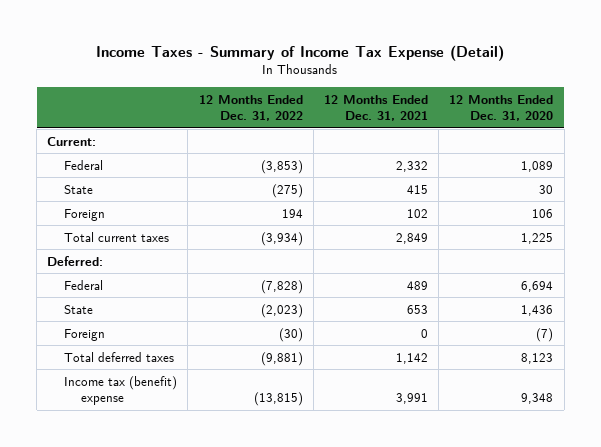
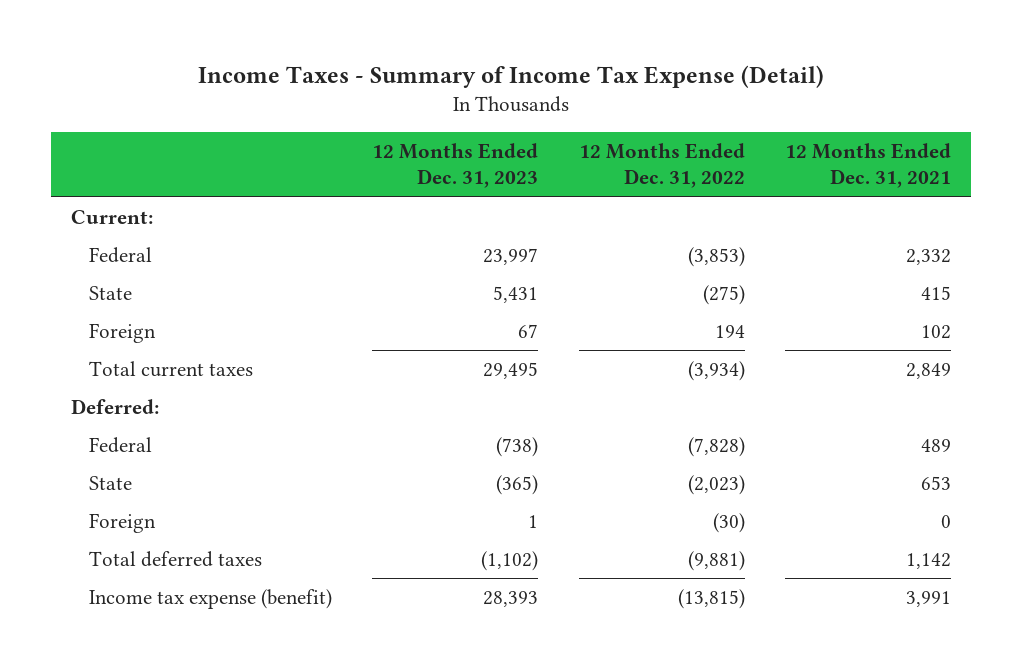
- | 12 Months Ended Dec. 31, 2022 | 12 Months Ended Dec. 31, 2021 | 12 Months Ended Dec. 31, 2020
+ | 12 Months Ended Dec. 31, 2023 | 12 Months Ended Dec. 31, 2022 | 12 Months Ended Dec. 31, 2021
- Income tax (benefit) expense | (13,815) | 3,991 | 9,348
+ Income tax expense (benefit) | 28,393 | (13,815) | 3,991

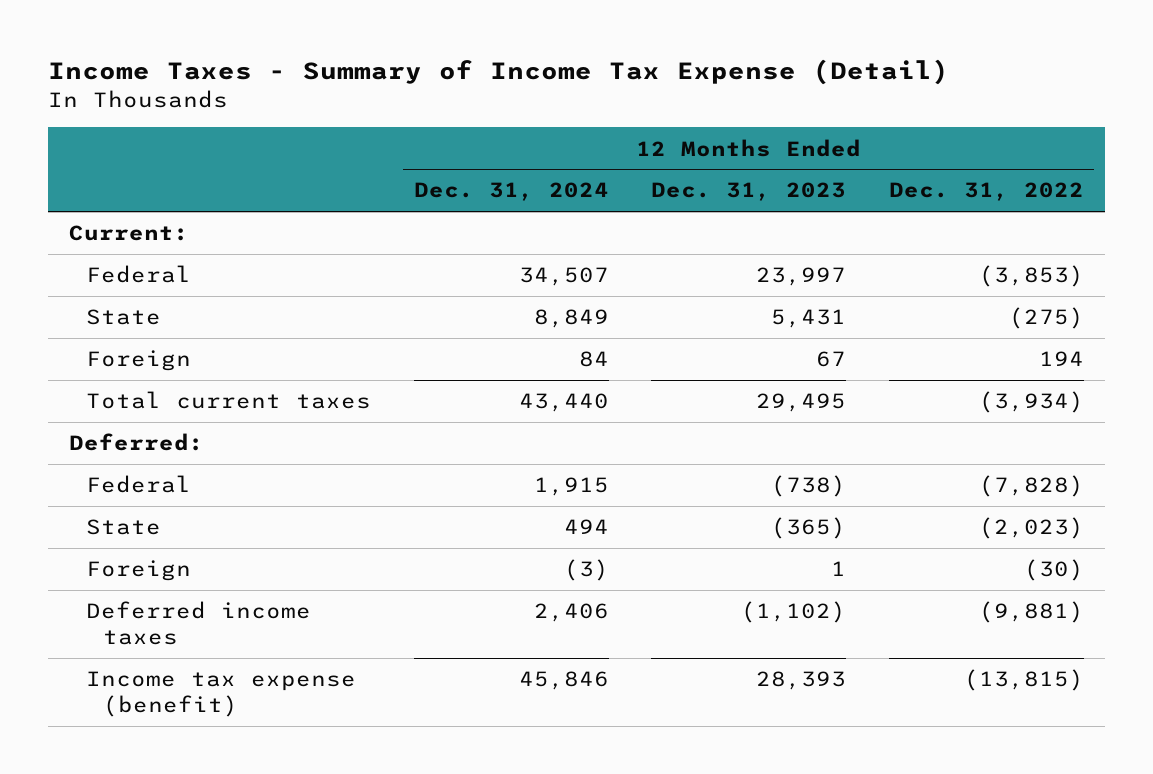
- | 12 Months Ended Dec. 31, 2023 | 12 Months Ended Dec. 31, 2022 | 12 Months Ended Dec. 31, 2021
+ | 12 Months Ended Dec. 31, 2024 | 12 Months Ended Dec. 31, 2023 | 12 Months Ended Dec. 31, 2022
- Total deferred taxes | (1,102) | (9,881) | 1,142
+ Deferred income taxes | 2,406 | (1,102) | (9,881)

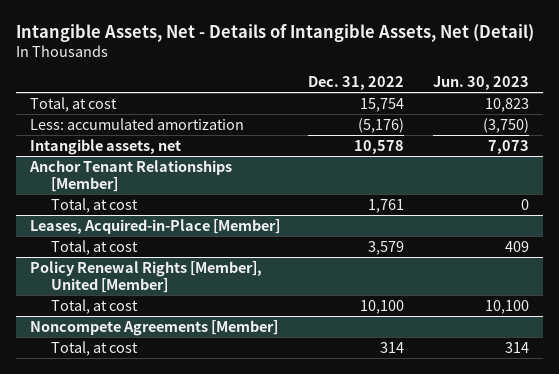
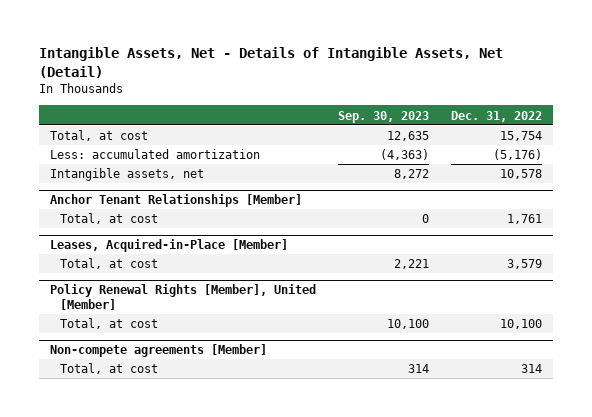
- | Dec. 31, 2022 | Jun. 30, 2023
+ | Sep. 30, 2023 | Dec. 31, 2022
- Noncompete Agreements [Member]
+ Non-compete agreements [Member]

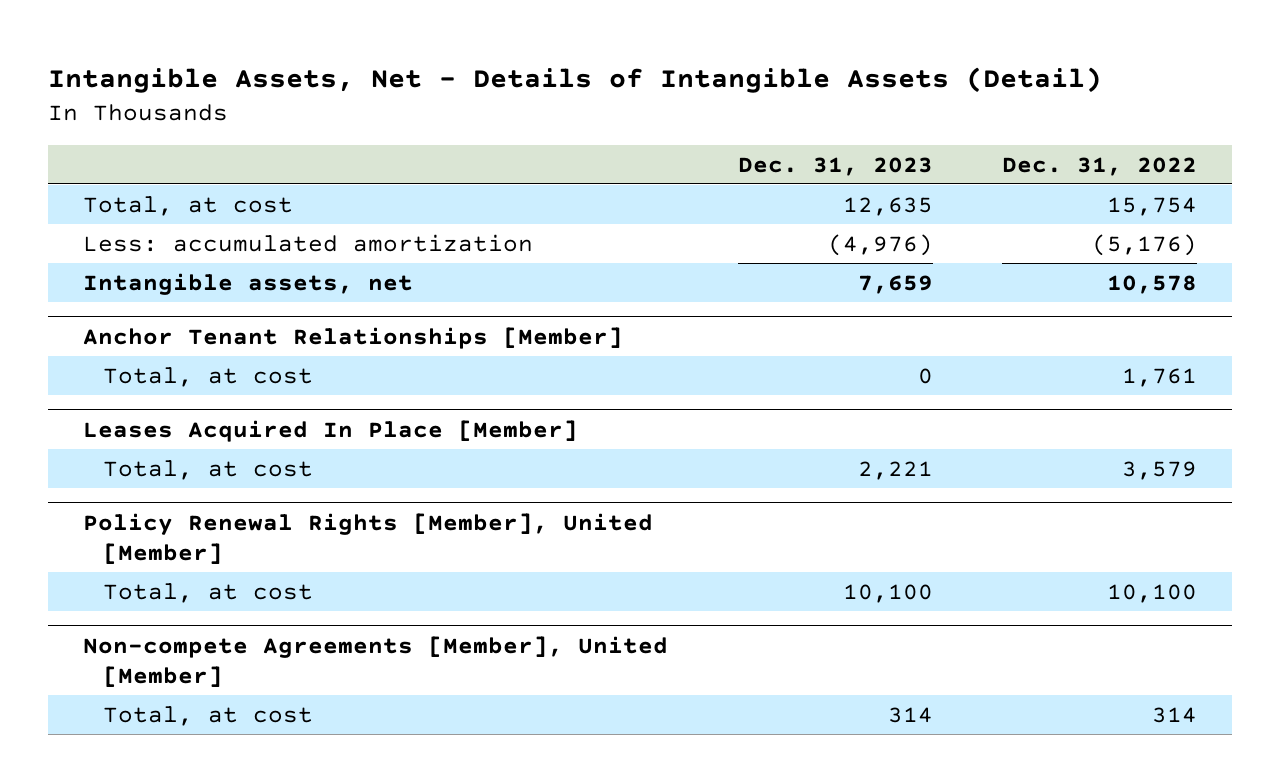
- Intangible Assets, Net - Details of Intangible Assets, Net (Detail)
+ Intangible Assets, Net - Details of Intangible Assets (Detail)
- | Sep. 30, 2023 | Dec. 31, 2022
+ | Dec. 31, 2023 | Dec. 31, 2022
- Leases, Acquired-in-Place [Member]
+ Leases Acquired In Place [Member]
- Non-compete agreements [Member]
+ Non-compete Agreements [Member], United [Member]

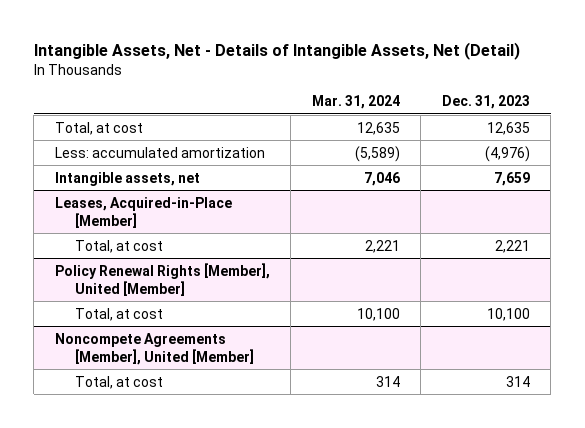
- Intangible Assets, Net - Details of Intangible Assets (Detail)
+ Intangible Assets, Net - Details of Intangible Assets, Net (Detail)
- | Dec. 31, 2023 | Dec. 31, 2022
+ | Mar. 31, 2024 | Dec. 31, 2023
- Anchor Tenant Relationships [Member]
- Total, at cost | 0 | 1,761
- Leases Acquired In Place [Member]
+ Leases, Acquired-in-Place [Member]
- Non-compete Agreements [Member], United [Member]
+ Noncompete Agreements [Member], United [Member]

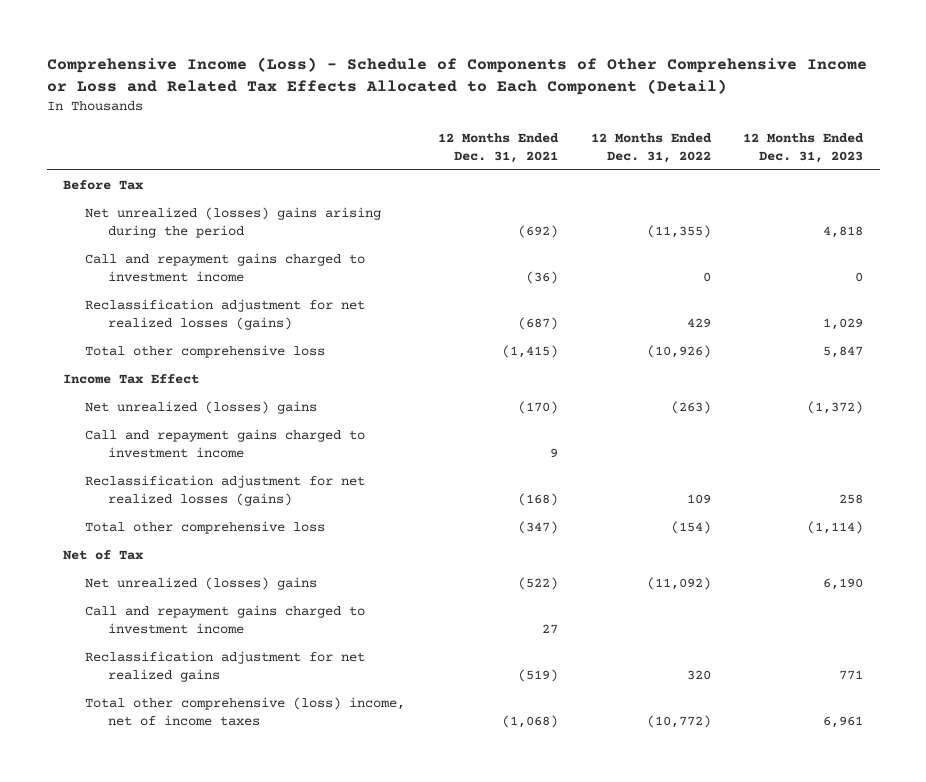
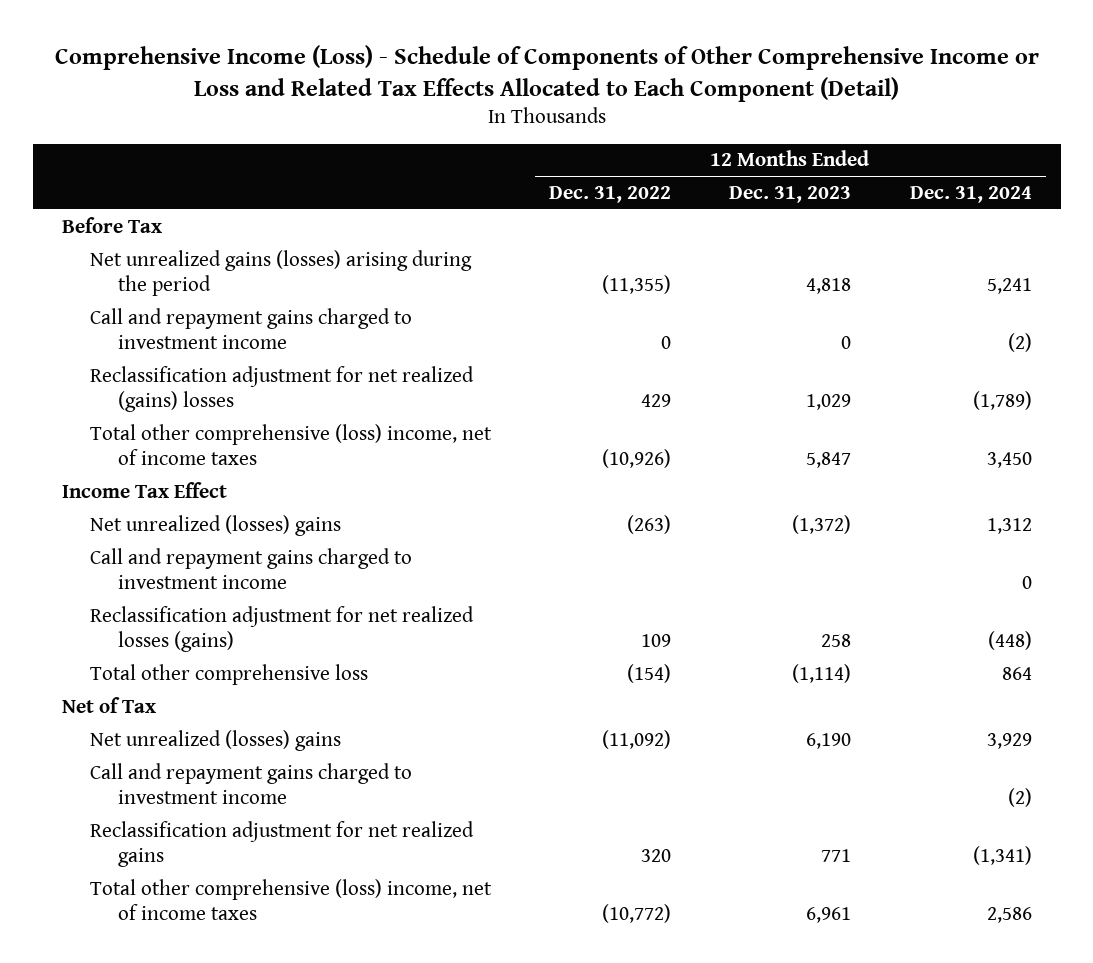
- | 12 Months Ended Dec. 31, 2021 | 12 Months Ended Dec. 31, 2022 | 12 Months Ended Dec. 31, 2023
+ | 12 Months Ended Dec. 31, 2022 | 12 Months Ended Dec. 31, 2023 | 12 Months Ended Dec. 31, 2024
- Net unrealized (losses) gains arising during the period | (692) | (11,355) | 4,818
+ Net unrealized gains (losses) arising during the period | (11,355) | 4,818 | 5,241
- Reclassification adjustment for net realized losses (gains) | (687) | 429 | 1,029
- Total other comprehensive loss | (1,415) | (10,926) | 5,847
+ Reclassification adjustment for net realized (gains) losses | 429 | 1,029 | (1,789)
+ Total other comprehensive (loss) income, net of income taxes | (10,926) | 5,847 | 3,450

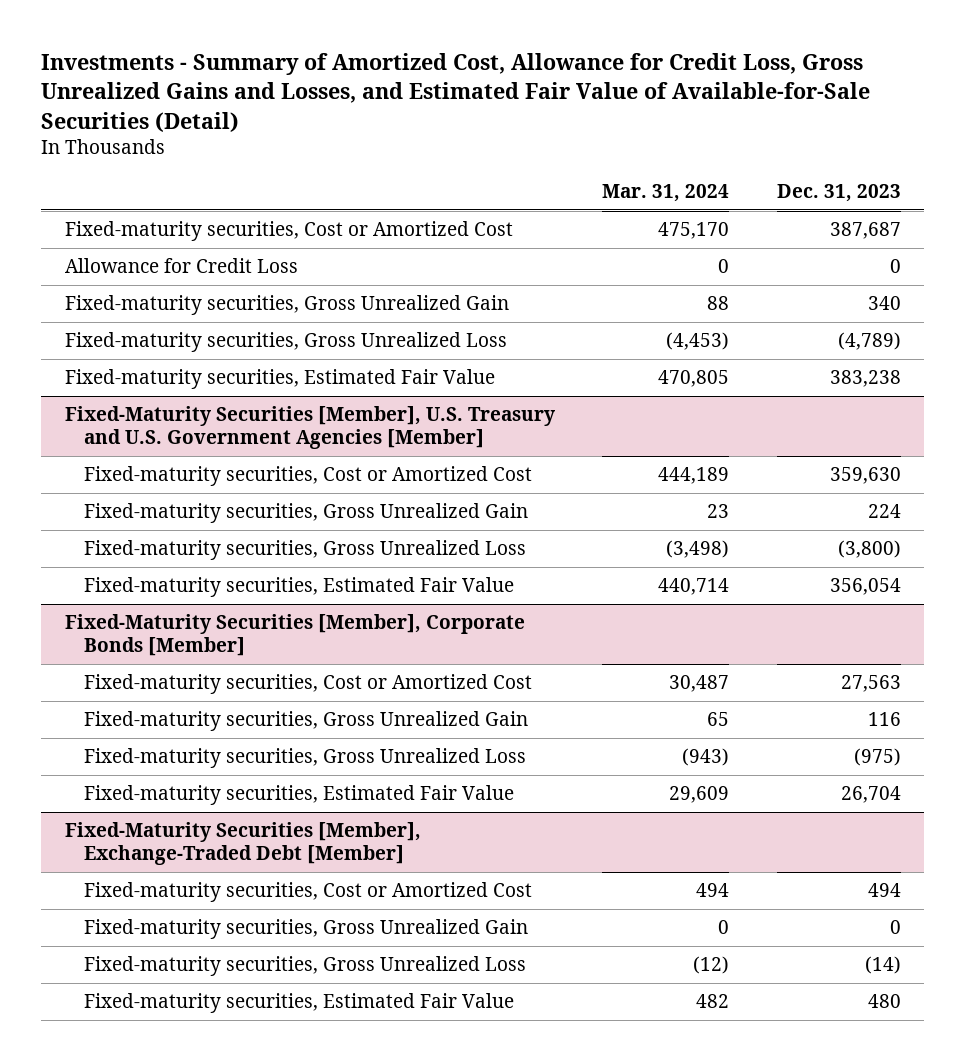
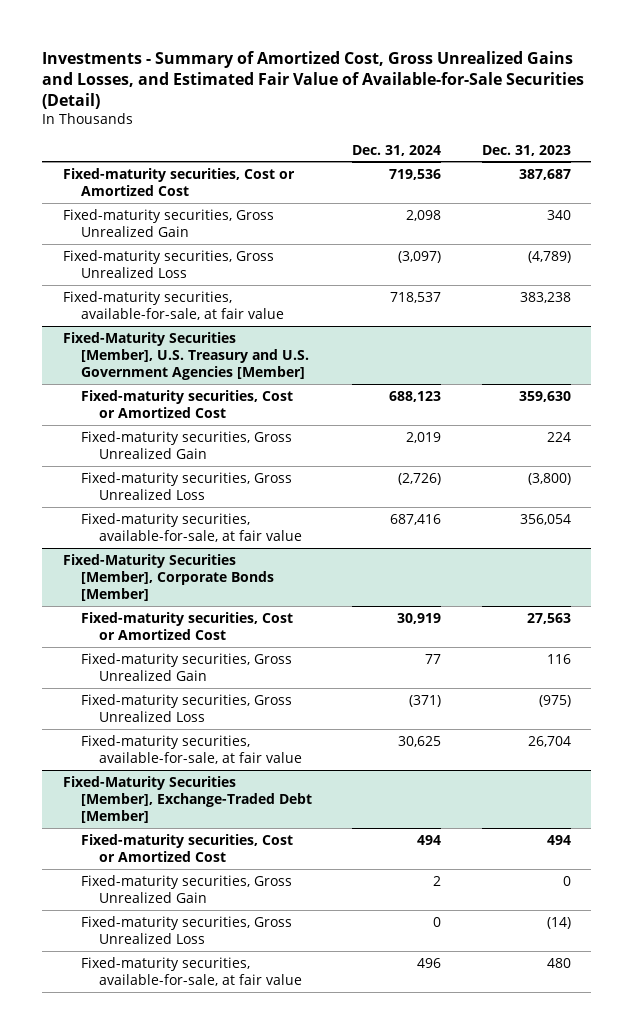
- Investments - Summary of Amortized Cost, Allowance for Credit Loss, Gross Unrealized Gains and Losses, and Estimated Fair Value of Available-for-Sale Securities (Detail)
+ Investments - Summary of Amortized Cost, Gross Unrealized Gains and Losses, and Estimated Fair Value of Available-for-Sale Securities (Detail)
- | Mar. 31, 2024 | Dec. 31, 2023
+ | Dec. 31, 2024 | Dec. 31, 2023
- Allowance for Credit Loss | 0 | 0
- Fixed-maturity securities, Estimated Fair Value | 470,805 | 383,238
+ Fixed-maturity securities, available-for-sale, at fair value | 718,537 | 383,238
@ Fixed-Maturity Securities [Member], U.S. Treasury and U.S. Government Agencies [Member]
- Fixed-maturity securities, Estimated Fair Value | 440,714 | 356,054
+ Fixed-maturity securities, available-for-sale, at fair value | 687,416 | 356,054
@ Fixed-Maturity Securities [Member], Corporate Bonds [Member]
- Fixed-maturity securities, Estimated Fair Value | 29,609 | 26,704
+ Fixed-maturity securities, available-for-sale, at fair value | 30,625 | 26,704
@ Fixed-Maturity Securities [Member], Exchange-Traded Debt [Member]
- Fixed-maturity securities, Estimated Fair Value | 482 | 480
+ Fixed-maturity securities, available-for-sale, at fair value | 496 | 480

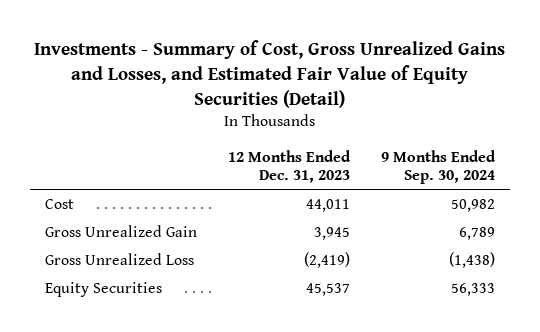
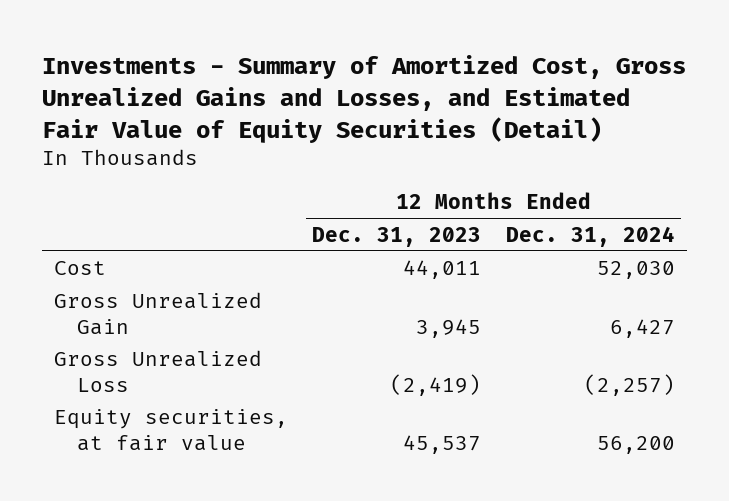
- Investments - Summary of Cost, Gross Unrealized Gains and Losses, and Estimated Fair Value of Equity Securities (Detail)
+ Investments - Summary of Amortized Cost, Gross Unrealized Gains and Losses, and Estimated Fair Value of Equity Securities (Detail)
- | 12 Months Ended Dec. 31, 2023 | 9 Months Ended Sep. 30, 2024
+ | 12 Months Ended Dec. 31, 2023 | 12 Months Ended Dec. 31, 2024
- Equity Securities | 45,537 | 56,333
+ Equity securities, at fair value | 45,537 | 56,200

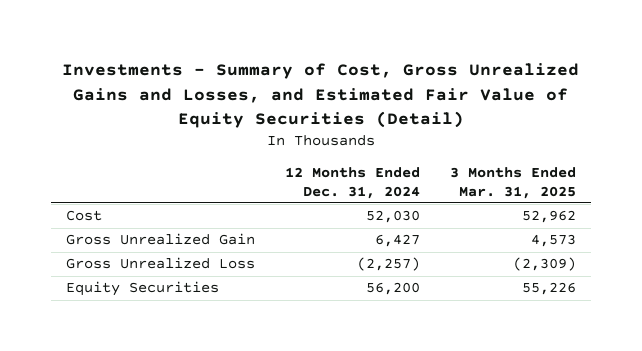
- Investments - Summary of Amortized Cost, Gross Unrealized Gains and Losses, and Estimated Fair Value of Equity Securities (Detail)
+ Investments - Summary of Cost, Gross Unrealized Gains and Losses, and Estimated Fair Value of Equity Securities (Detail)
- | 12 Months Ended Dec. 31, 2023 | 12 Months Ended Dec. 31, 2024
+ | 12 Months Ended Dec. 31, 2024 | 3 Months Ended Mar. 31, 2025
- Equity securities, at fair value | 45,537 | 56,200
+ Equity Securities | 56,200 | 55,226

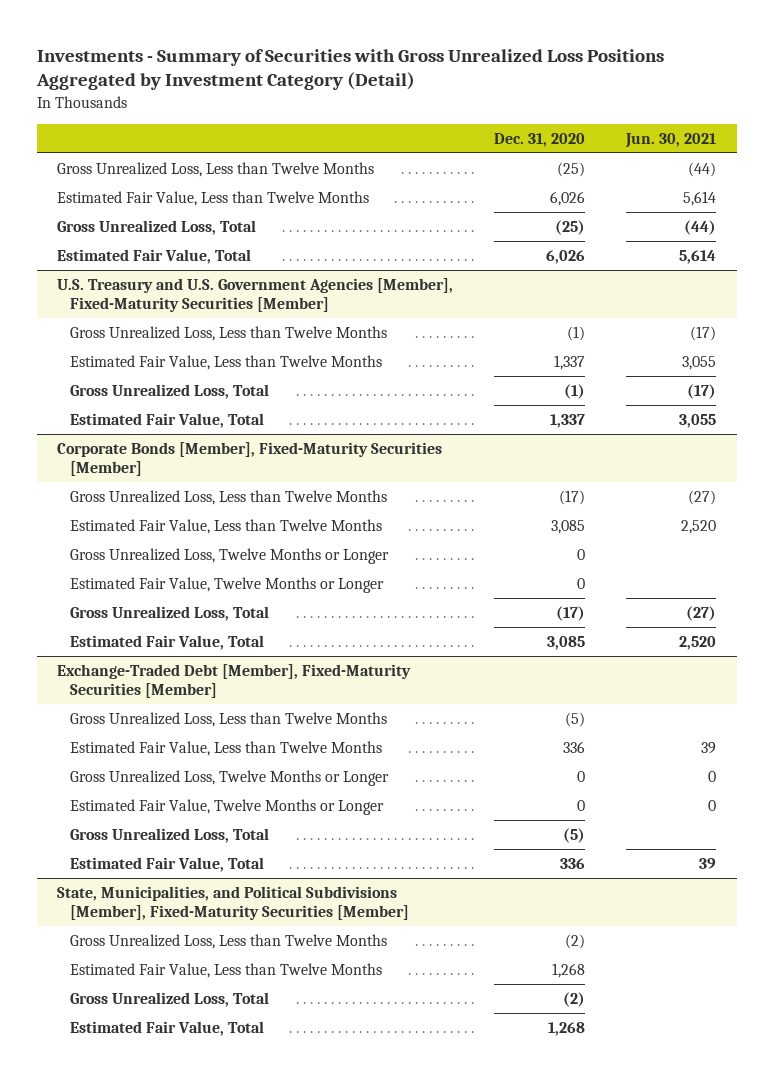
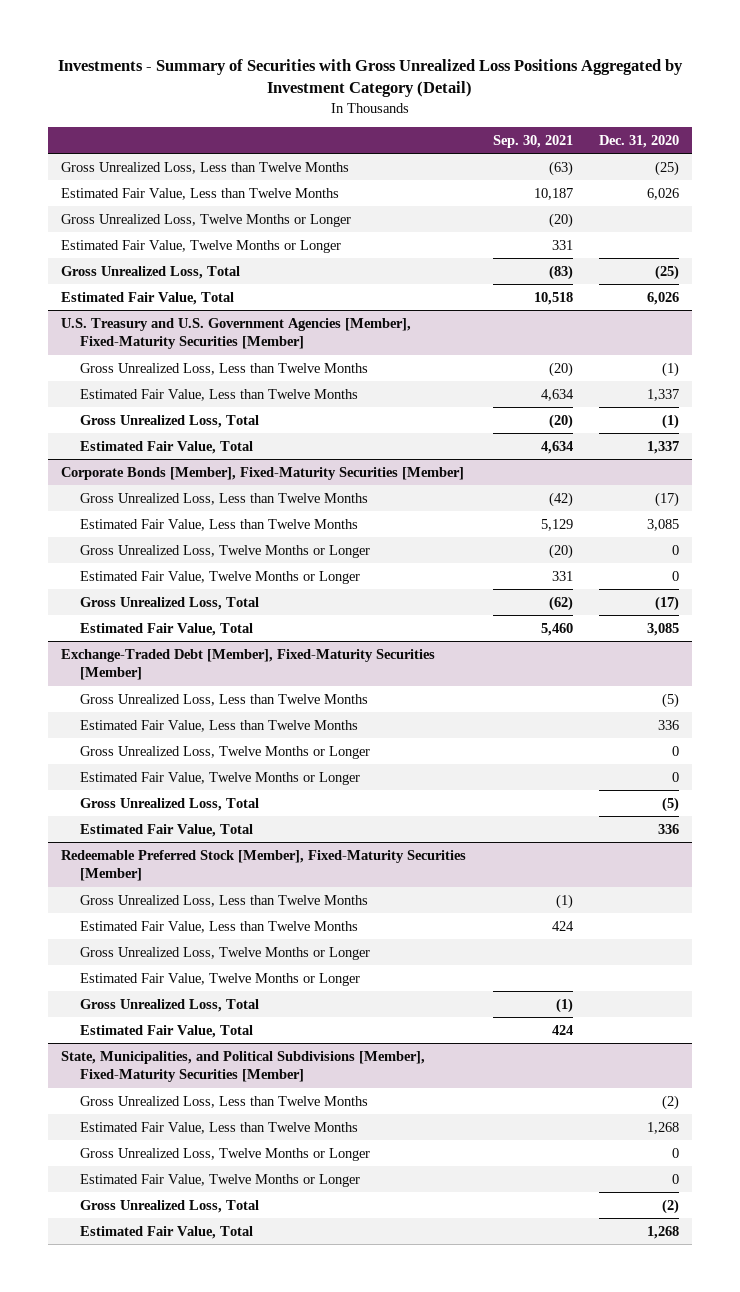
- | Dec. 31, 2020 | Jun. 30, 2021
+ | Sep. 30, 2021 | Dec. 31, 2020
+ Gross Unrealized Loss, Twelve Months or Longer | (20) |
+ Estimated Fair Value, Twelve Months or Longer | 331 |
+ Redeemable Preferred Stock [Member], Fixed-Maturity Securities [Member]
+ Gross Unrealized Loss, Less than Twelve Months | (1) |
+ Estimated Fair Value, Less than Twelve Months | 424 |
+ Gross Unrealized Loss, Twelve Months or Longer
+ Estimated Fair Value, Twelve Months or Longer
+ Gross Unrealized Loss, Total | (1) |
+ Estimated Fair Value, Total | 424 |
@ State, Municipalities, and Political Subdivisions [Member], Fixed-Maturity Securities [Member]
+ Gross Unrealized Loss, Twelve Months or Longer | | 0
+ Estimated Fair Value, Twelve Months or Longer | | 0

